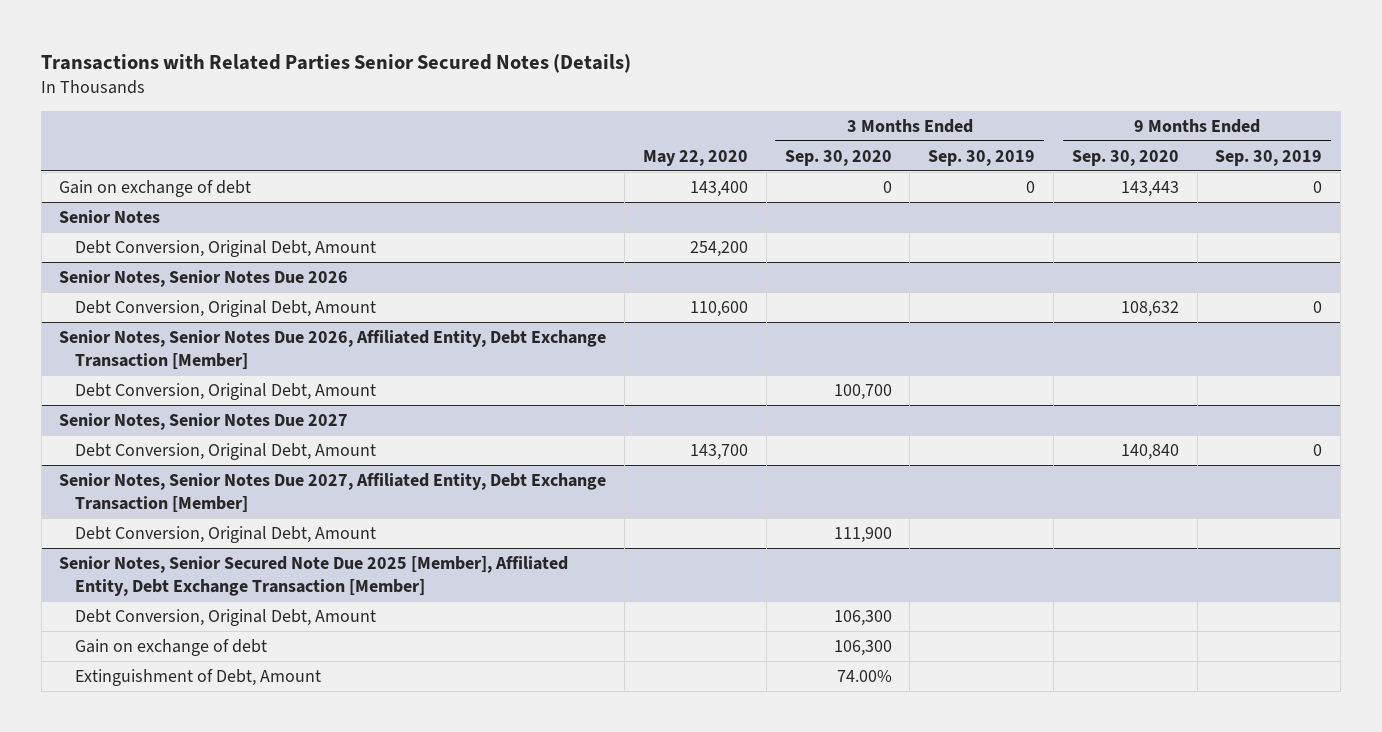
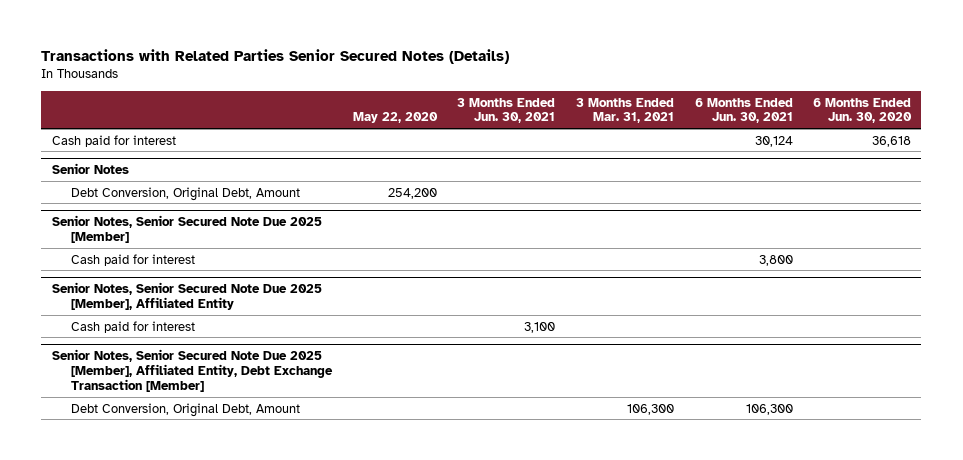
- | May 22, 2020 | 3 Months Ended Sep. 30, 2020 | 3 Months Ended Sep. 30, 2019 | 9 Months Ended Sep. 30, 2020 | 9 Months Ended Sep. 30, 2019
+ | May 22, 2020 | 3 Months Ended Jun. 30, 2021 | 3 Months Ended Mar. 31, 2021 | 6 Months Ended Jun. 30, 2021 | 6 Months Ended Jun. 30, 2020
- Gain on exchange of debt | 143,400 | 0 | 0 | 143,443 | 0
+ Cash paid for interest | | | | 30,124 | 36,618
- Senior Notes, Senior Notes Due 2026
- Debt Conversion, Original Debt, Amount | 110,600 | | | 108,632 | 0
- Senior Notes, Senior Notes Due 2026, Affiliated Entity, Debt Exchange Transaction [Member]
- Debt Conversion, Original Debt, Amount | | 100,700 | | |
- Senior Notes, Senior Notes Due 2027
- Debt Conversion, Original Debt, Amount | 143,700 | | | 140,840 | 0
- Senior Notes, Senior Notes Due 2027, Affiliated Entity, Debt Exchange Transaction [Member]
- Debt Conversion, Original Debt, Amount | | 111,900 | | |
+ Senior Notes, Senior Secured Note Due 2025 [Member]
+ Cash paid for interest | | | | 3,800 |
+ Senior Notes, Senior Secured Note Due 2025 [Member], Affiliated Entity
+ Cash paid for interest | | 3,100 | | |
@ Senior Notes, Senior Secured Note Due 2025 [Member], Affiliated Entity, Debt Exchange Transaction [Member]
- Gain on exchange of debt | | 106,300 | | |
- Extinguishment of Debt, Amount | | 74.00% | | |

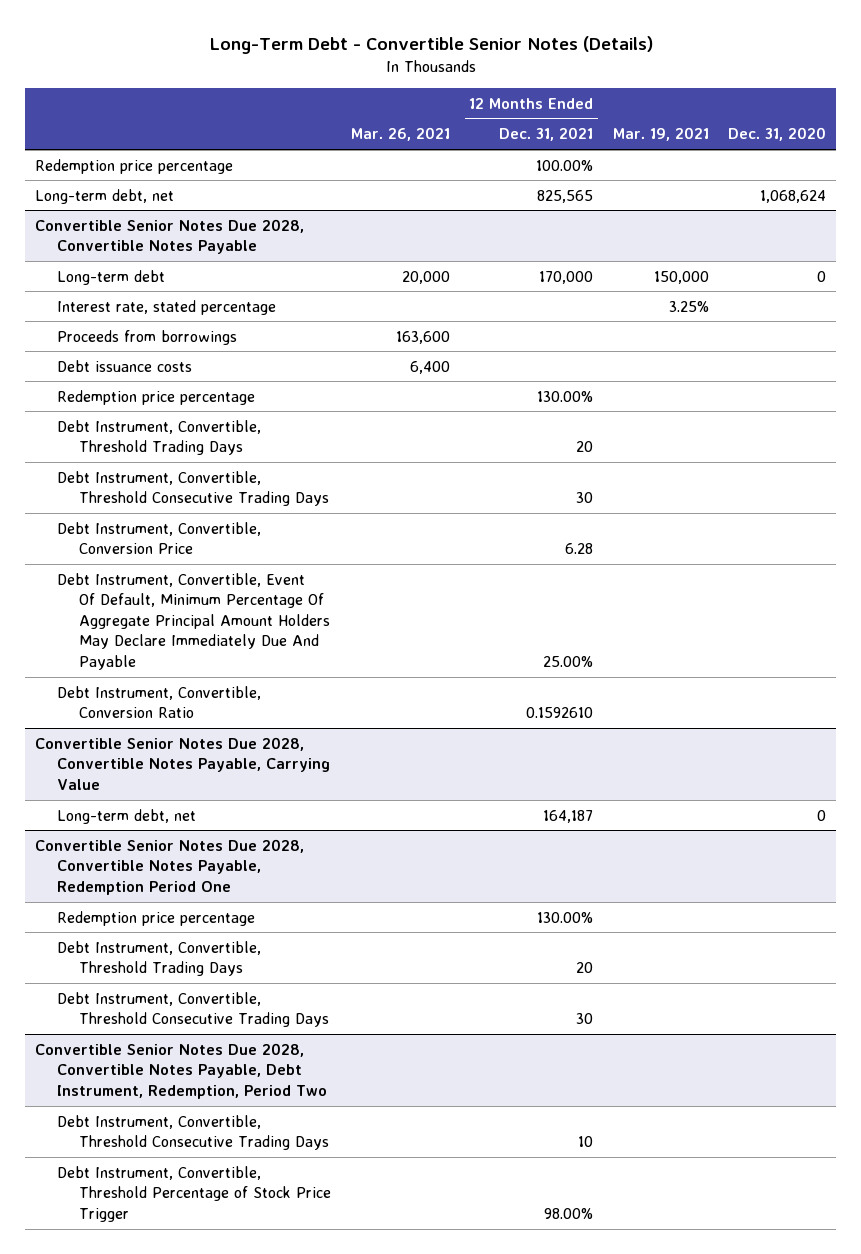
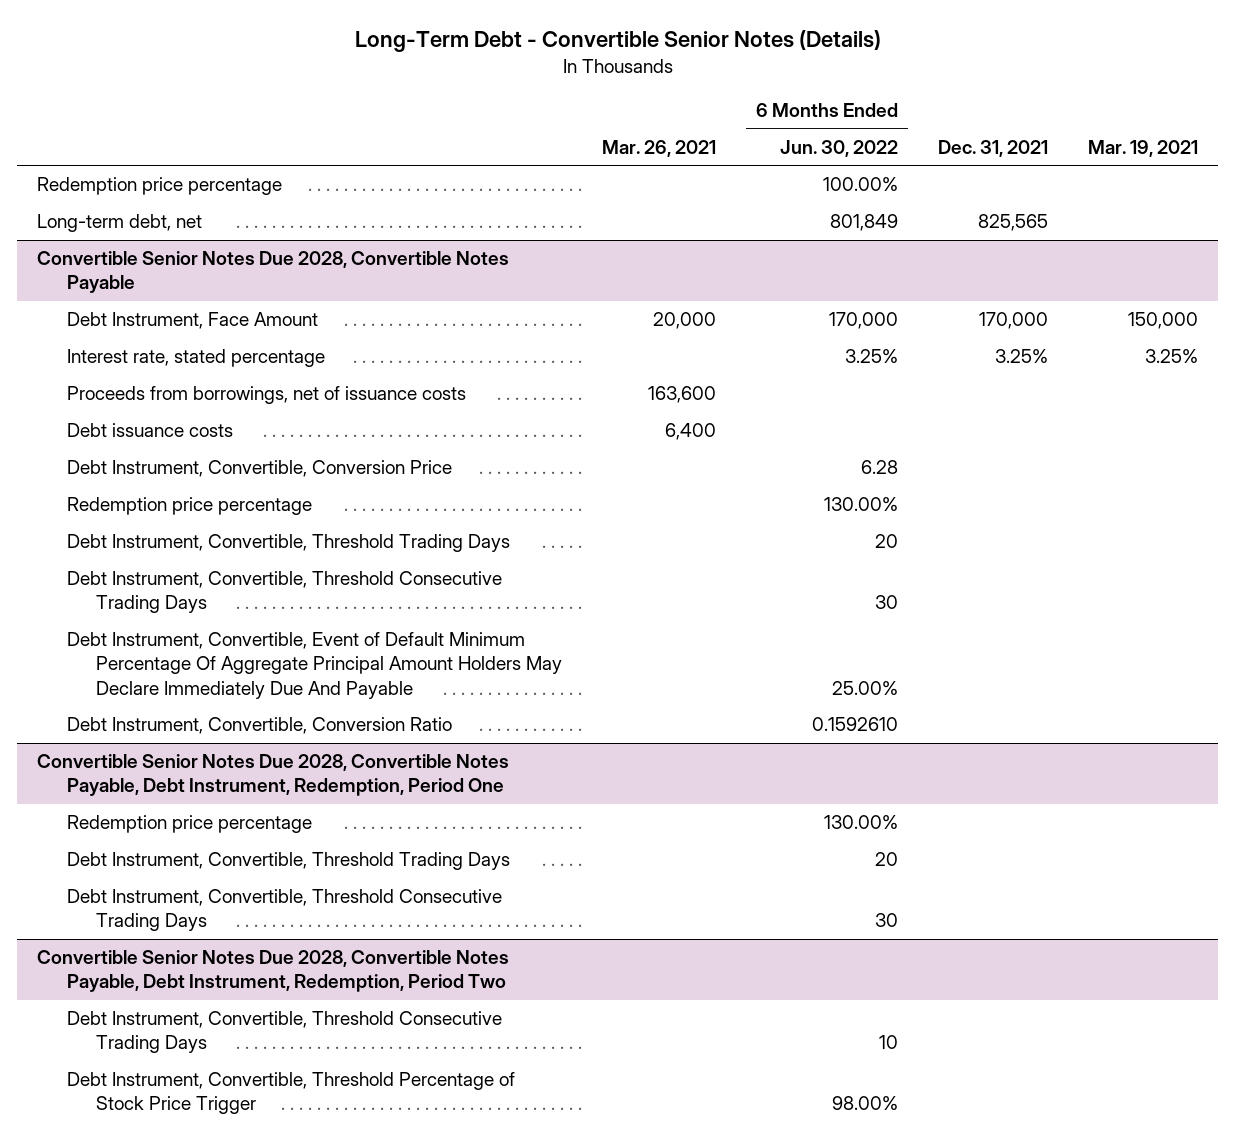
- | Mar. 26, 2021 | 12 Months Ended Dec. 31, 2021 | Mar. 19, 2021 | Dec. 31, 2020
+ | Mar. 26, 2021 | 6 Months Ended Jun. 30, 2022 | Dec. 31, 2021 | Mar. 19, 2021
@ Convertible Senior Notes Due 2028, Convertible Notes Payable
- Long-term debt | 20,000 | 170,000 | 150,000 | 0
+ Debt Instrument, Face Amount | 20,000 | 170,000 | 170,000 | 150,000
- Proceeds from borrowings | 163,600 | | |
+ Proceeds from borrowings, net of issuance costs | 163,600 | | |
moved up: Debt Instrument, Convertible, Conversion Price | | 6.28 | |
- Debt Instrument, Convertible, Event Of Default, Minimum Percentage Of Aggregate Principal Amount Holders May Declare Immediately Due And Payable | | 25.00% | |
+ Debt Instrument, Convertible, Event of Default Minimum Percentage Of Aggregate Principal Amount Holders May Declare Immediately Due And Payable | | 25.00% | |
- Convertible Senior Notes Due 2028, Convertible Notes Payable, Carrying Value
- Long-term debt, net | | 164,187 | | 0
- Convertible Senior Notes Due 2028, Convertible Notes Payable, Redemption Period One
+ Convertible Senior Notes Due 2028, Convertible Notes Payable, Debt Instrument, Redemption, Period One

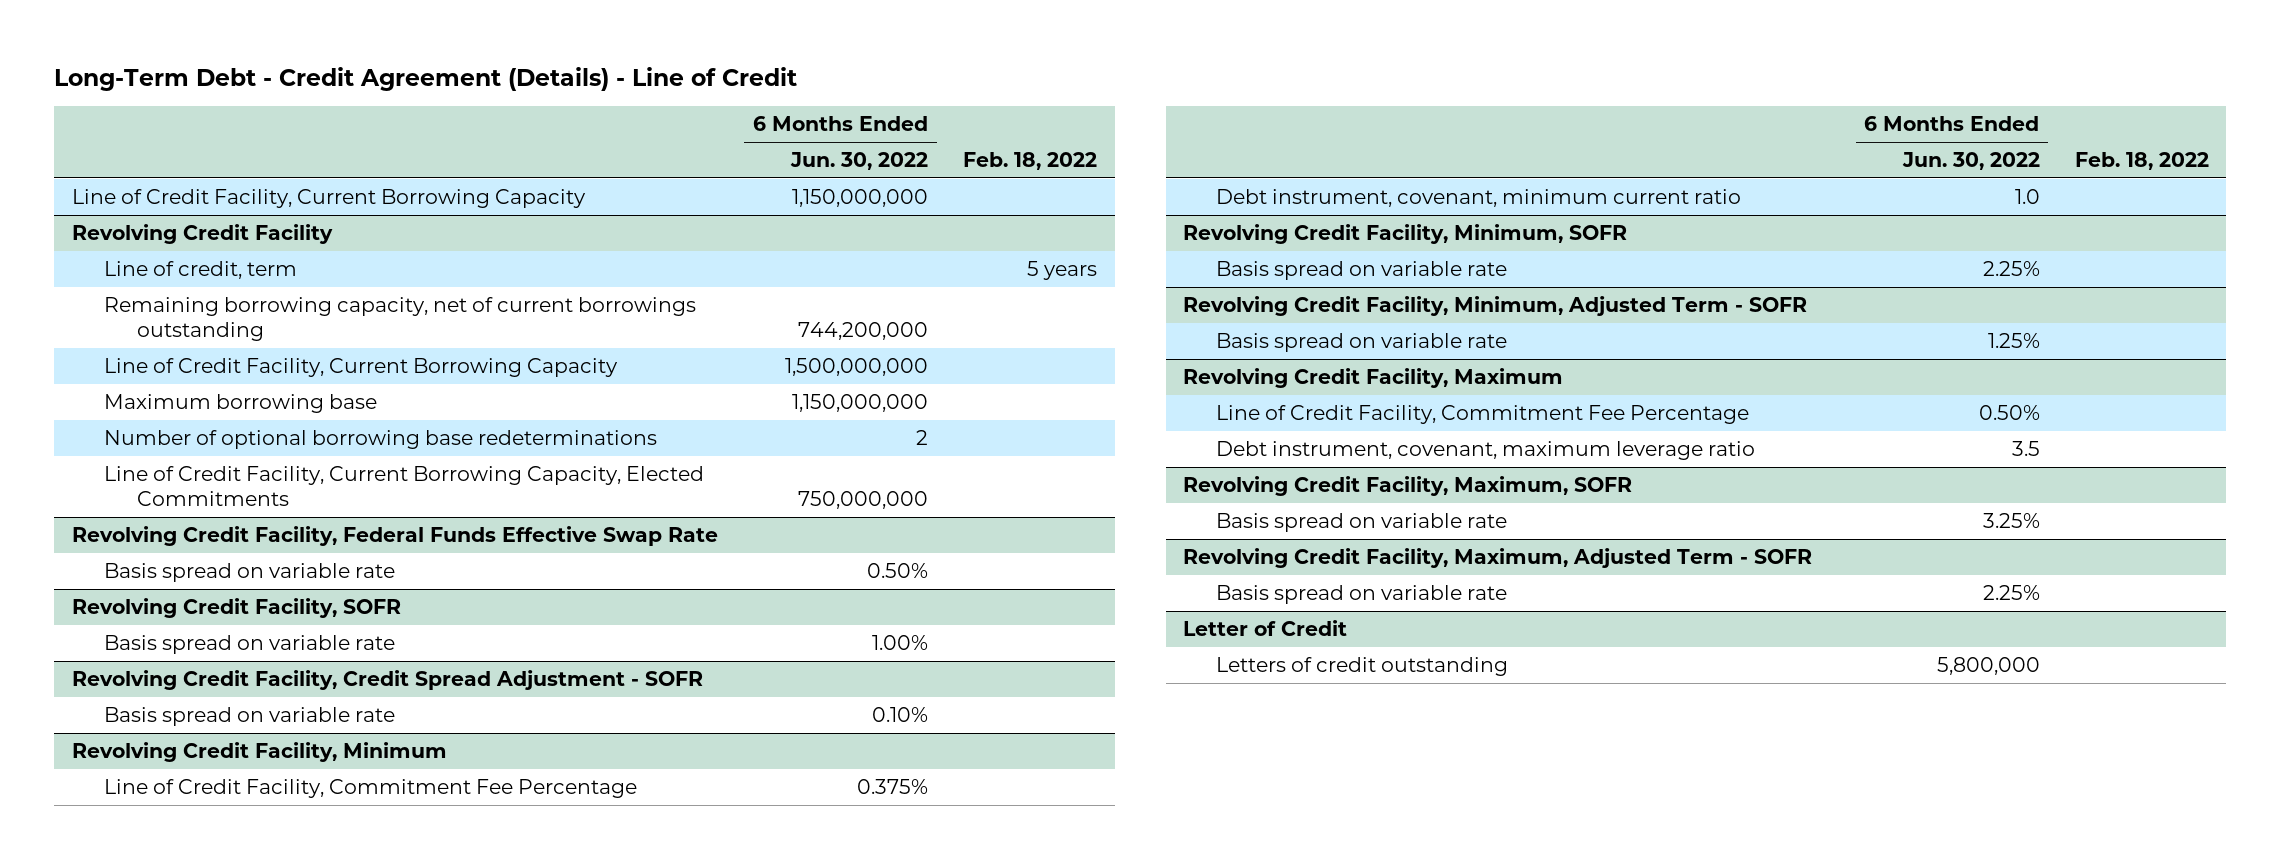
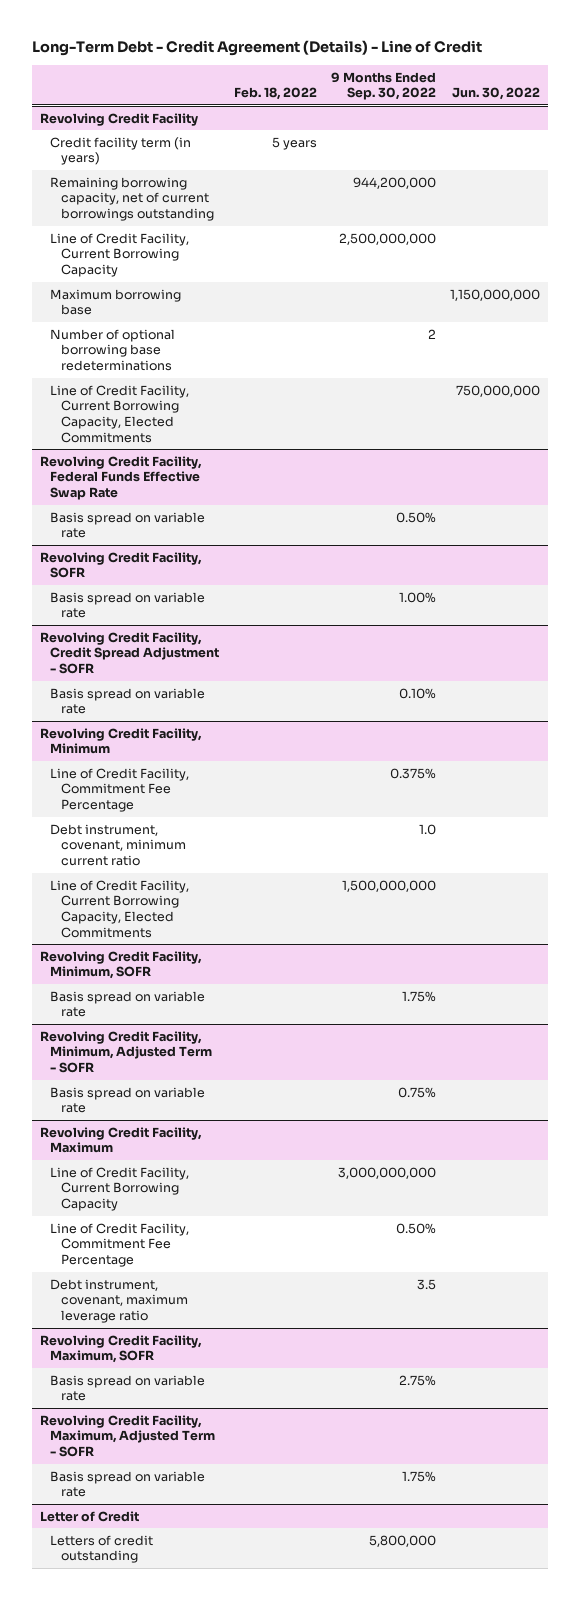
- | 6 Months Ended Jun. 30, 2022 | Feb. 18, 2022
+ | Feb. 18, 2022 | 9 Months Ended Sep. 30, 2022 | Jun. 30, 2022
- Line of Credit Facility, Current Borrowing Capacity | 1,150,000,000 |
@ Revolving Credit Facility
- Line of credit, term | | 5 years
+ Credit facility term (in years) | 5 years | |
@ Revolving Credit Facility, Minimum
+ Line of Credit Facility, Current Borrowing Capacity, Elected Commitments | | 1,500,000,000 |
@ Revolving Credit Facility, Maximum
+ Line of Credit Facility, Current Borrowing Capacity | | 3,000,000,000 |

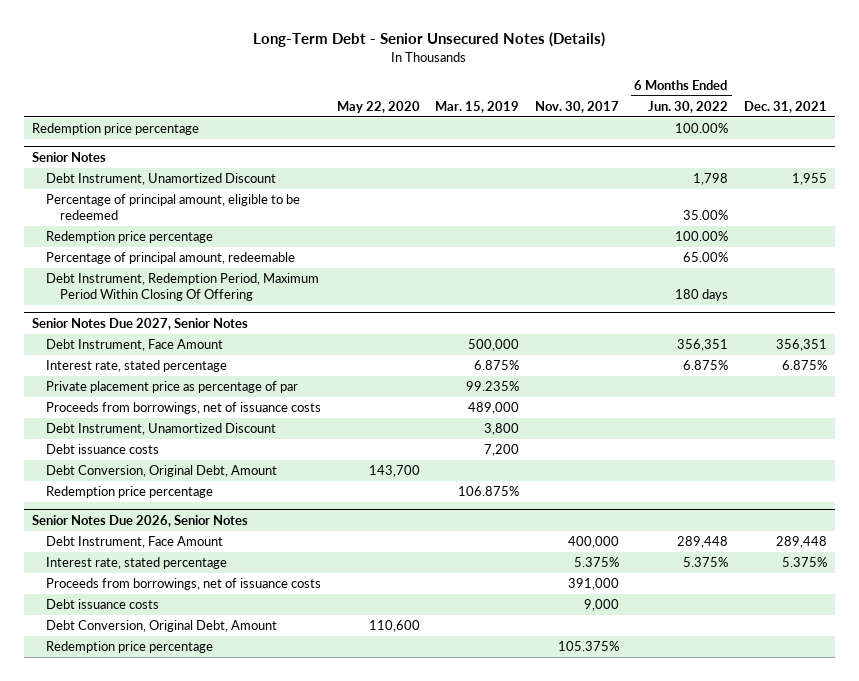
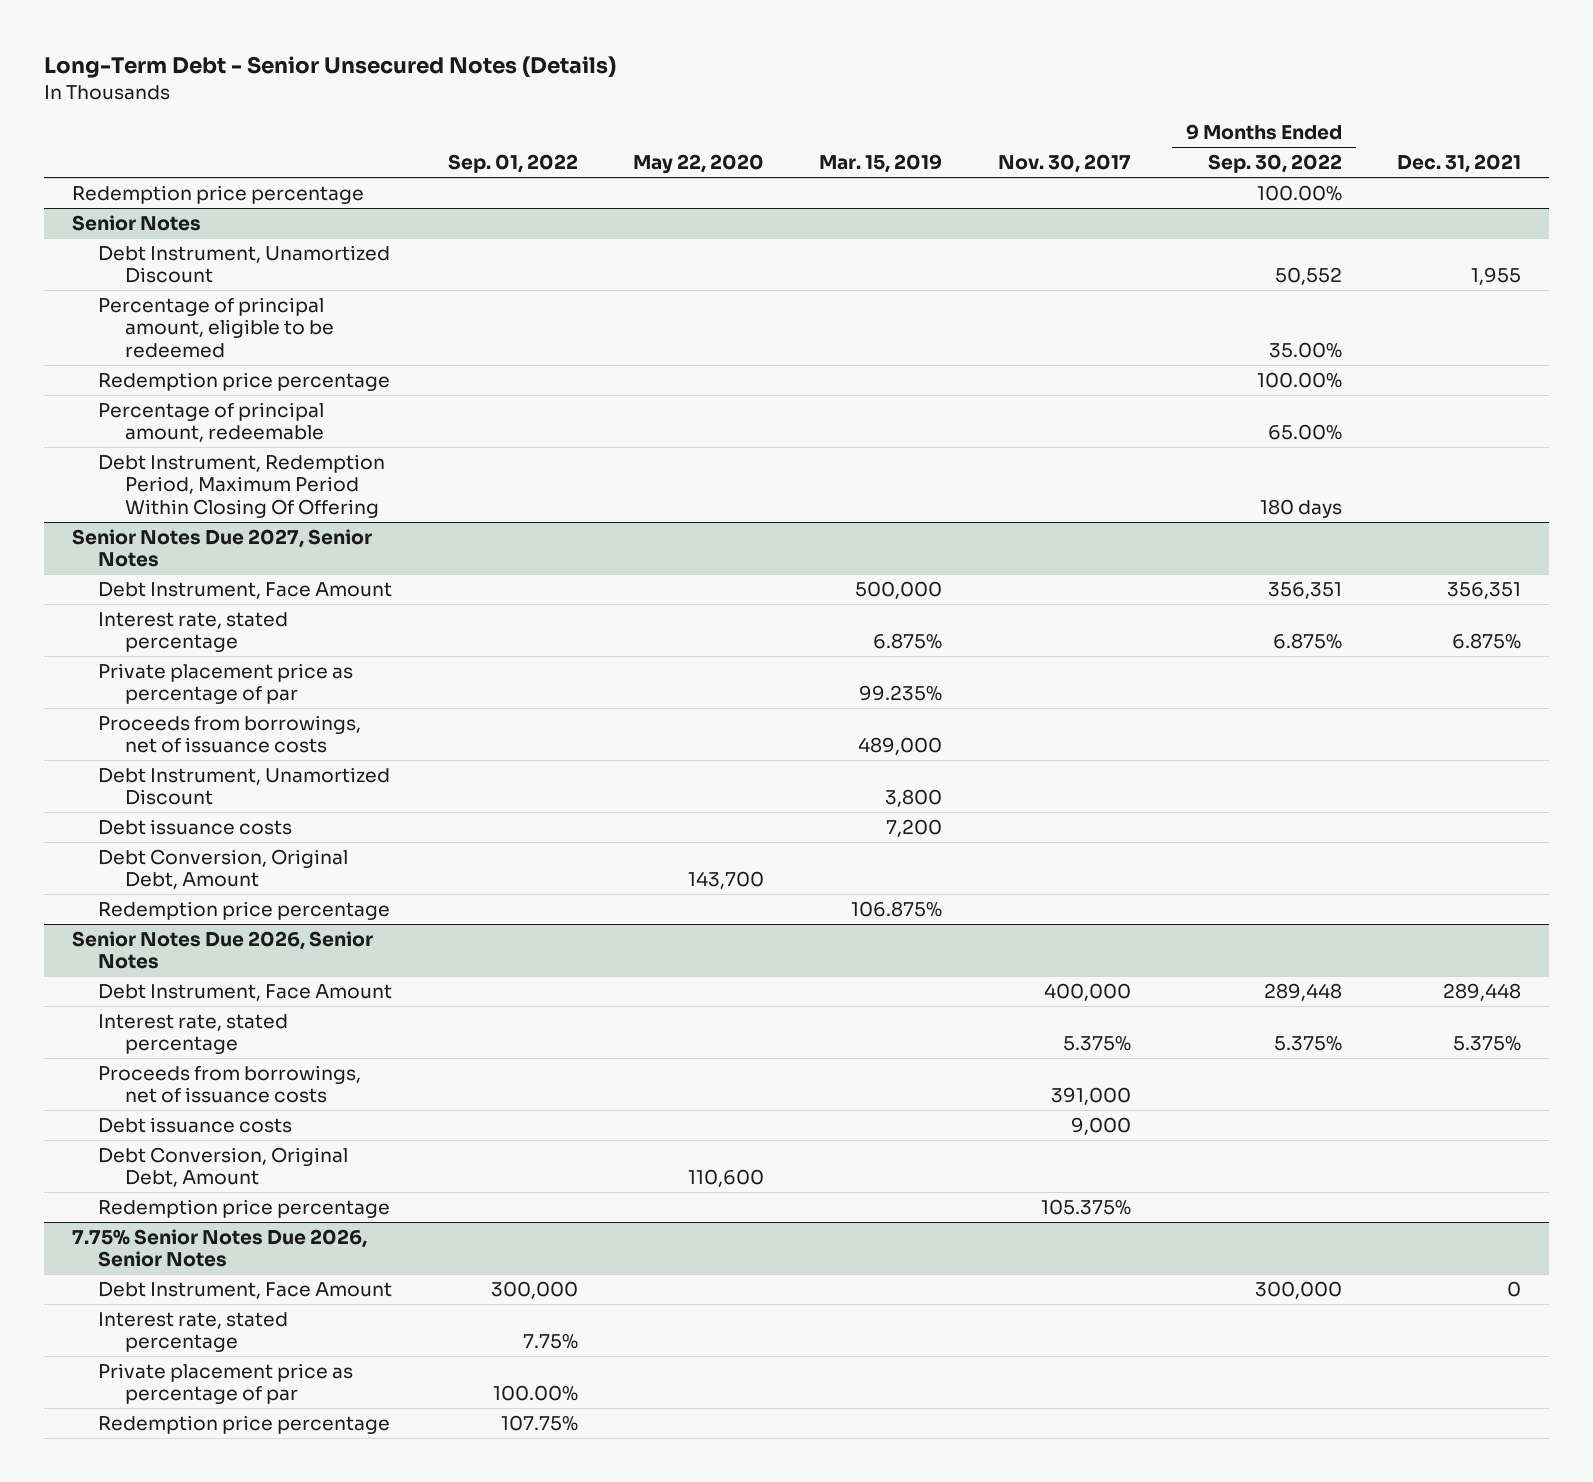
- | May 22, 2020 | Mar. 15, 2019 | Nov. 30, 2017 | 6 Months Ended Jun. 30, 2022 | Dec. 31, 2021
+ | Sep. 01, 2022 | May 22, 2020 | Mar. 15, 2019 | Nov. 30, 2017 | 9 Months Ended Sep. 30, 2022 | Dec. 31, 2021
+ 7.75% Senior Notes Due 2026, Senior Notes
+ Debt Instrument, Face Amount | 300,000 | | | | 300,000 | 0
+ Interest rate, stated percentage | 7.75% | | | | |
+ Private placement price as percentage of par | 100.00% | | | | |
+ Redemption price percentage | 107.75% | | | | |

